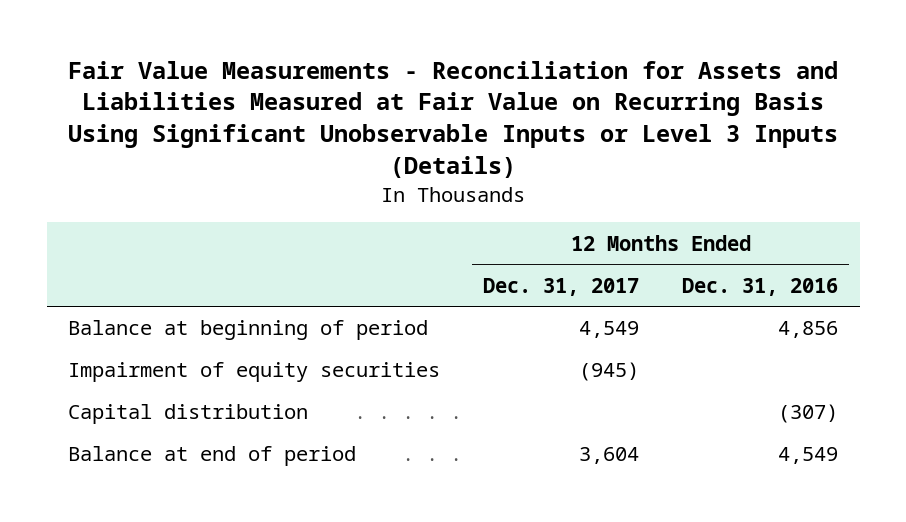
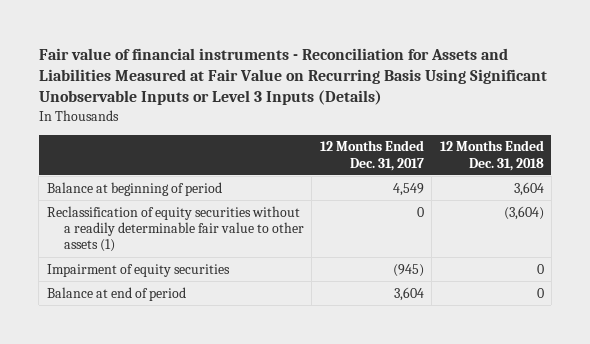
- Fair Value Measurements - Reconciliation for Assets and Liabilities Measured at Fair Value on Recurring Basis Using Significant Unobservable Inputs or Level 3 Inputs (Details)
+ Fair value of financial instruments - Reconciliation for Assets and Liabilities Measured at Fair Value on Recurring Basis Using Significant Unobservable Inputs or Level 3 Inputs (Details)
- | 12 Months Ended Dec. 31, 2017 | 12 Months Ended Dec. 31, 2016
+ | 12 Months Ended Dec. 31, 2017 | 12 Months Ended Dec. 31, 2018
+ Reclassification of equity securities without a readily determinable fair value to other assets (1) | 0 | (3,604)
- Capital distribution | | (307)

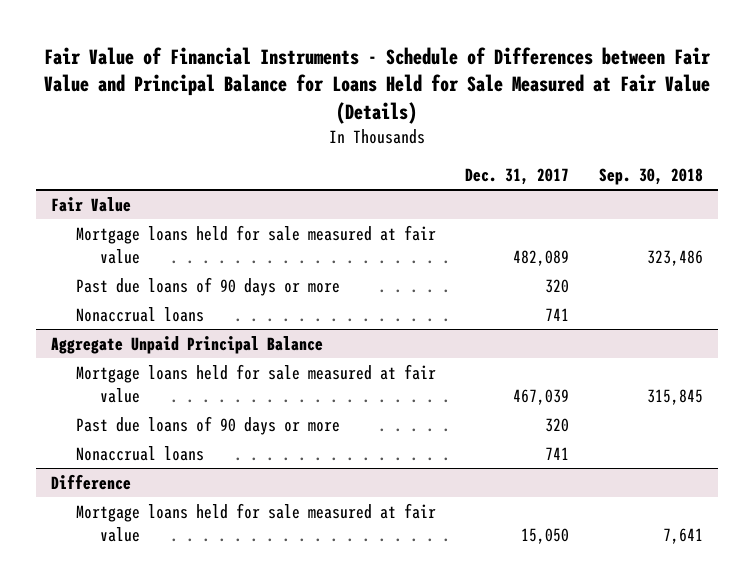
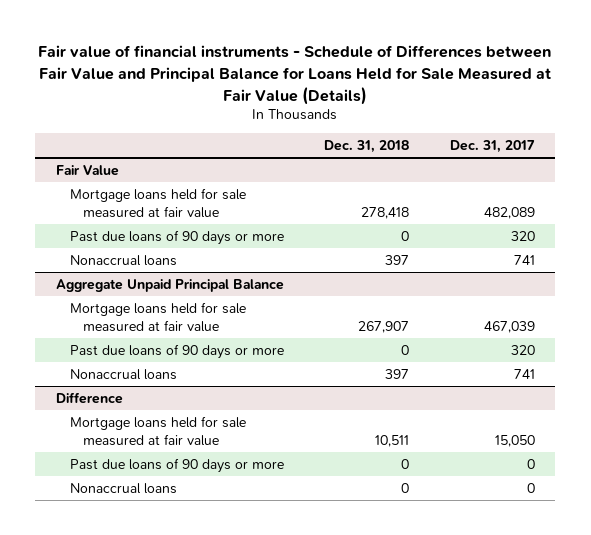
- Fair Value of Financial Instruments - Schedule of Differences between Fair Value and Principal Balance for Loans Held for Sale Measured at Fair Value (Details)
+ Fair value of financial instruments - Schedule of Differences between Fair Value and Principal Balance for Loans Held for Sale Measured at Fair Value (Details)
- | Dec. 31, 2017 | Sep. 30, 2018
+ | Dec. 31, 2018 | Dec. 31, 2017
@ Difference
+ Past due loans of 90 days or more | 0 | 0
+ Nonaccrual loans | 0 | 0

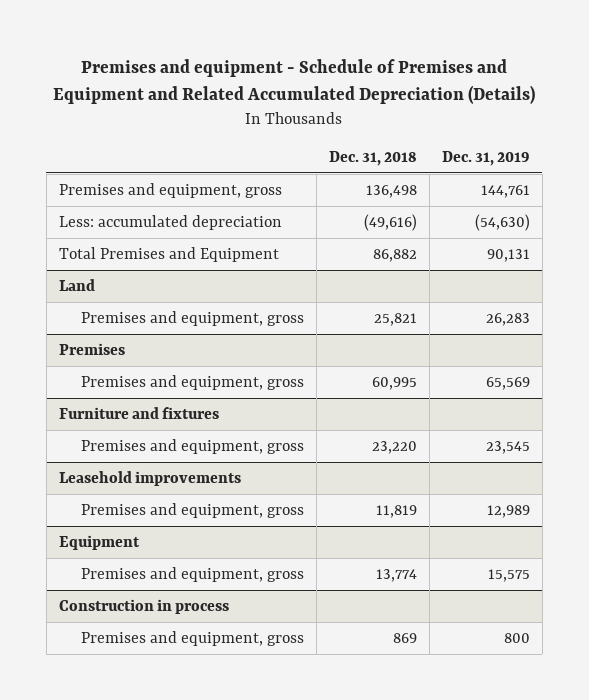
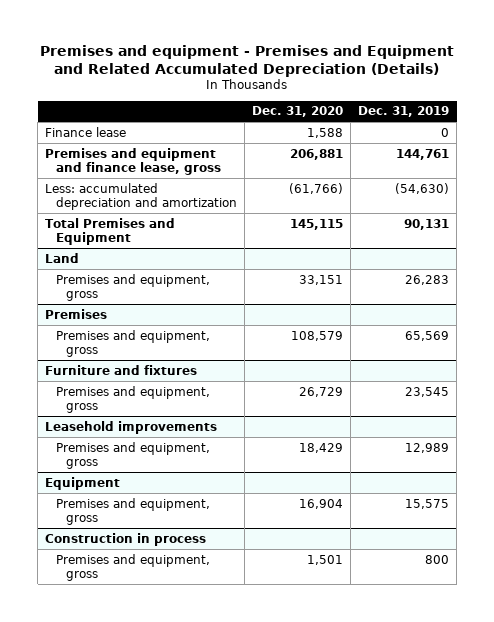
- Premises and equipment - Schedule of Premises and Equipment and Related Accumulated Depreciation (Details)
+ Premises and equipment - Premises and Equipment and Related Accumulated Depreciation (Details)
- | Dec. 31, 2018 | Dec. 31, 2019
+ | Dec. 31, 2020 | Dec. 31, 2019
- Premises and equipment, gross | 136,498 | 144,761
- Less: accumulated depreciation | (49,616) | (54,630)
+ Finance lease | 1,588 | 0
+ Premises and equipment and finance lease, gross | 206,881 | 144,761
+ Less: accumulated depreciation and amortization | (61,766) | (54,630)

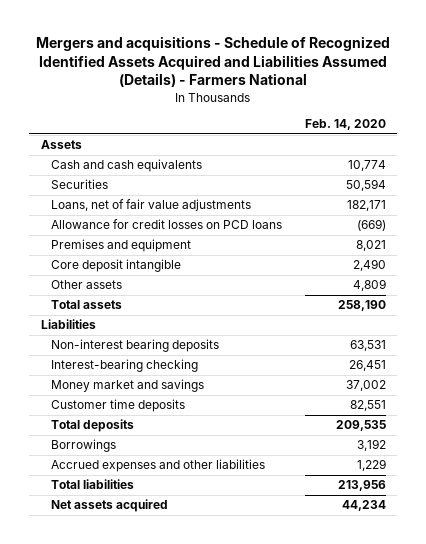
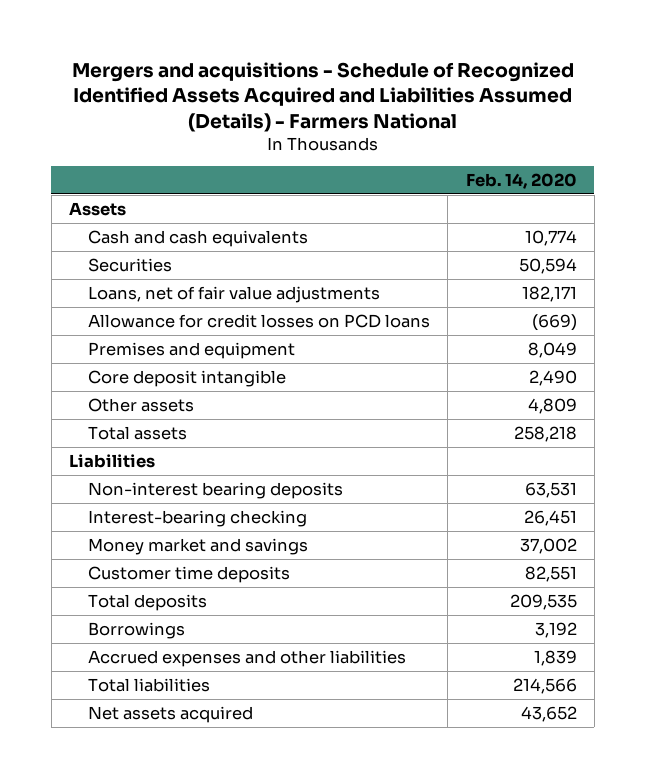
- Premises and equipment | 8,021
+ Premises and equipment | 8,049
- Total assets | 258,190
+ Total assets | 258,218
- Accrued expenses and other liabilities | 1,229
- Total liabilities | 213,956
- Net assets acquired | 44,234
+ Accrued expenses and other liabilities | 1,839
+ Total liabilities | 214,566
+ Net assets acquired | 43,652

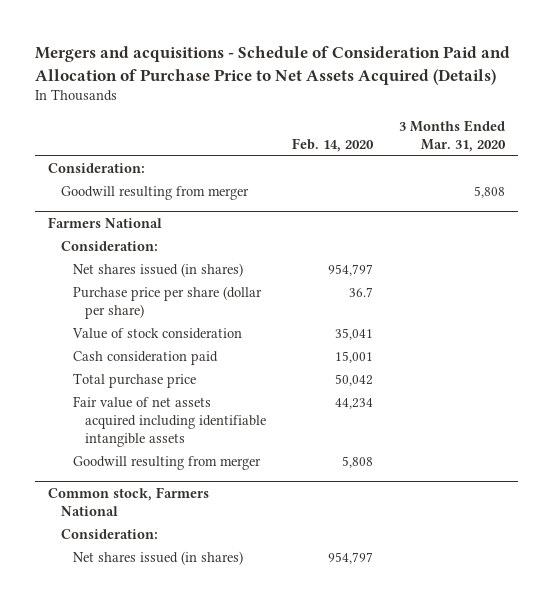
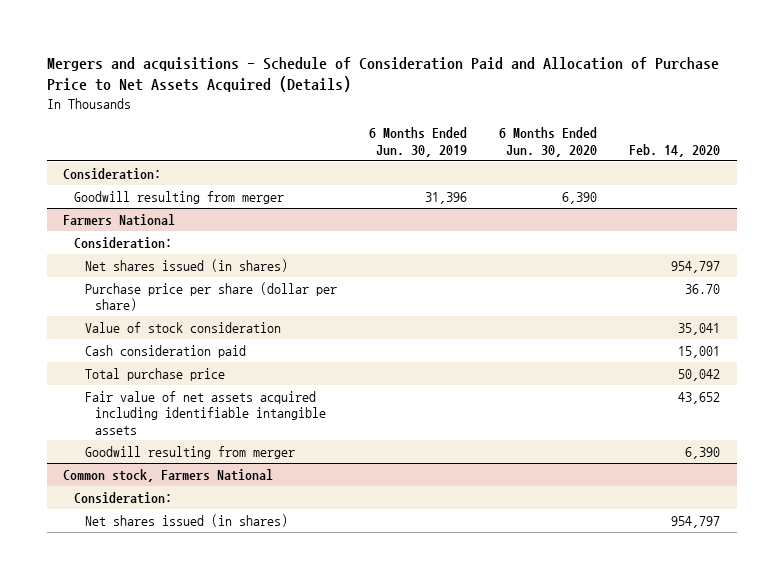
- | Feb. 14, 2020 | 3 Months Ended Mar. 31, 2020
+ | 6 Months Ended Jun. 30, 2019 | 6 Months Ended Jun. 30, 2020 | Feb. 14, 2020
@ Farmers National
- Purchase price per share (dollar per share) | 36.7 |
+ Purchase price per share (dollar per share) | | | 36.70
- Fair value of net assets acquired including identifiable intangible assets | 44,234 |
- Goodwill resulting from merger | 5,808 |
+ Fair value of net assets acquired including identifiable intangible assets | | | 43,652
+ Goodwill resulting from merger | | | 6,390

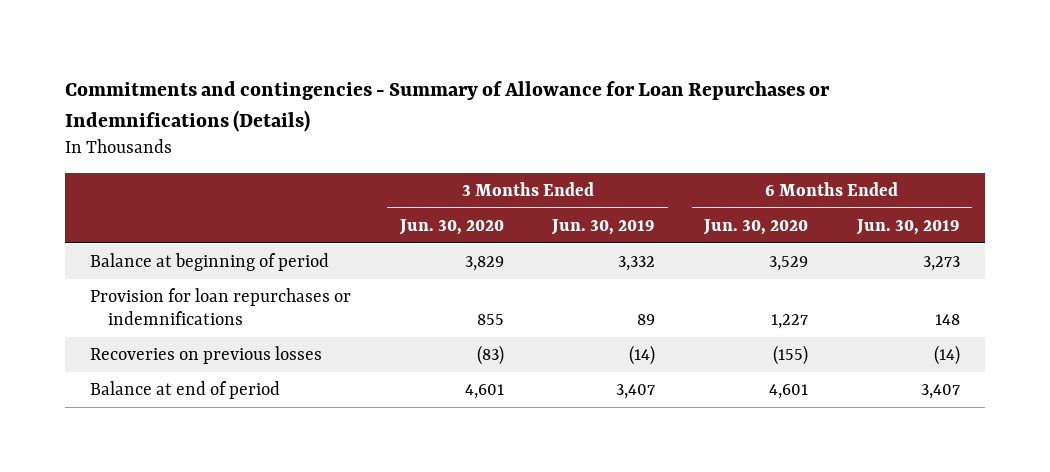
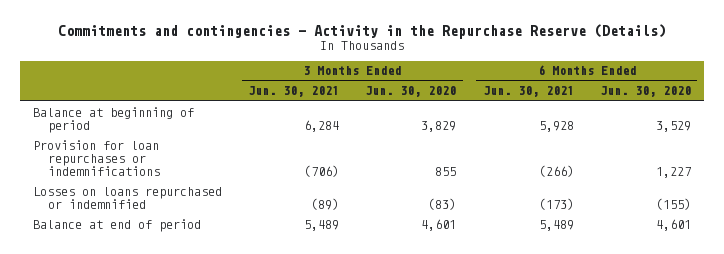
- Commitments and contingencies - Summary of Allowance for Loan Repurchases or Indemnifications (Details)
+ Commitments and contingencies - Activity in the Repurchase Reserve (Details)
- | 3 Months Ended Jun. 30, 2020 | 3 Months Ended Jun. 30, 2019 | 6 Months Ended Jun. 30, 2020 | 6 Months Ended Jun. 30, 2019
+ | 3 Months Ended Jun. 30, 2021 | 3 Months Ended Jun. 30, 2020 | 6 Months Ended Jun. 30, 2021 | 6 Months Ended Jun. 30, 2020
- Recoveries on previous losses | (83) | (14) | (155) | (14)
+ Losses on loans repurchased or indemnified | (89) | (83) | (173) | (155)

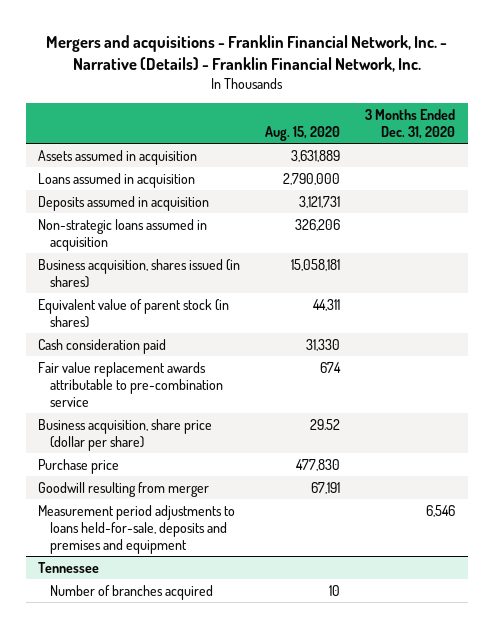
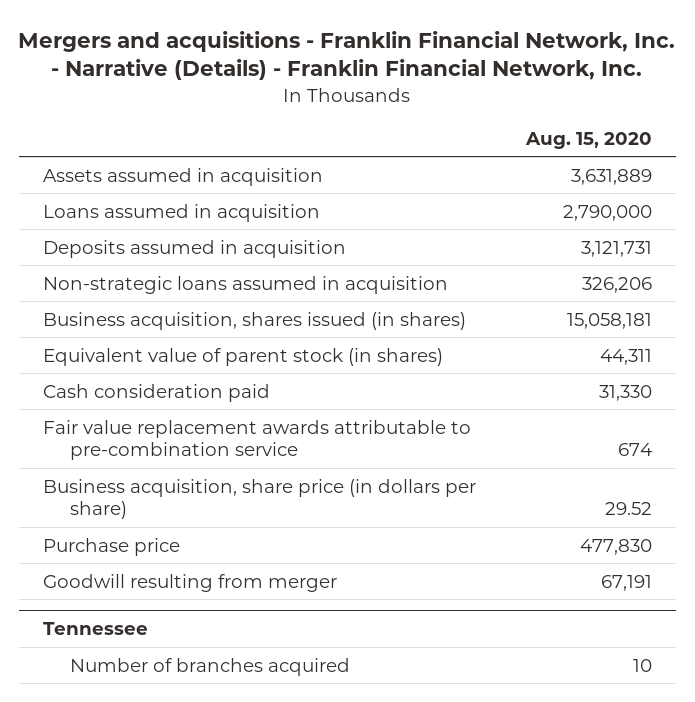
- | Aug. 15, 2020 | 3 Months Ended Dec. 31, 2020
+ | Aug. 15, 2020
- Business acquisition, share price (dollar per share) | 29.52 |
+ Business acquisition, share price (in dollars per share) | 29.52
- Measurement period adjustments to loans held-for-sale, deposits and premises and equipment | | 6,546

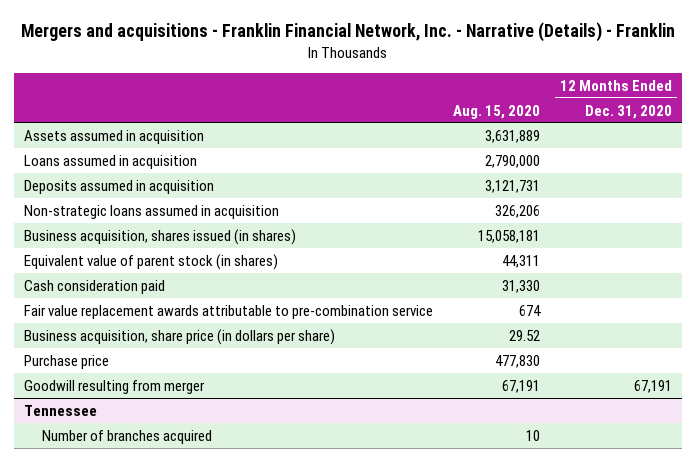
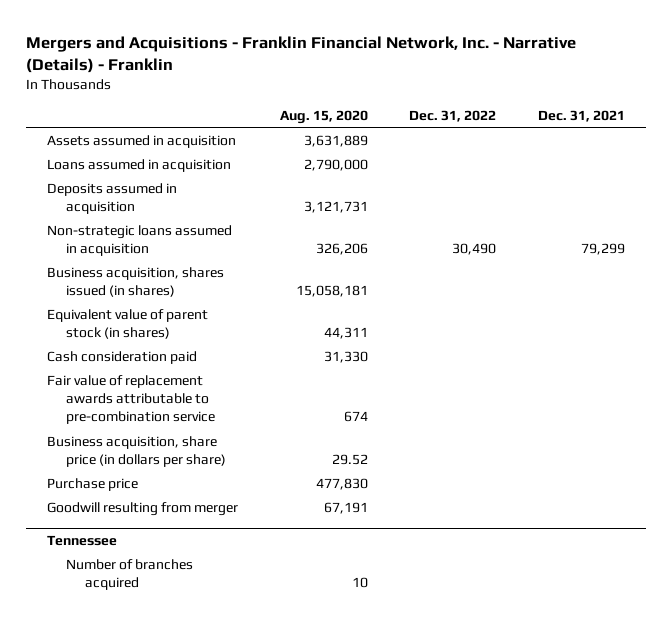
- Mergers and acquisitions - Franklin Financial Network, Inc. - Narrative (Details) - Franklin
+ Mergers and Acquisitions - Franklin Financial Network, Inc. - Narrative (Details) - Franklin
- | Aug. 15, 2020 | 12 Months Ended Dec. 31, 2020
+ | Aug. 15, 2020 | Dec. 31, 2022 | Dec. 31, 2021
- Fair value replacement awards attributable to pre-combination service | 674 |
+ Fair value of replacement awards attributable to pre-combination service | 674 | |

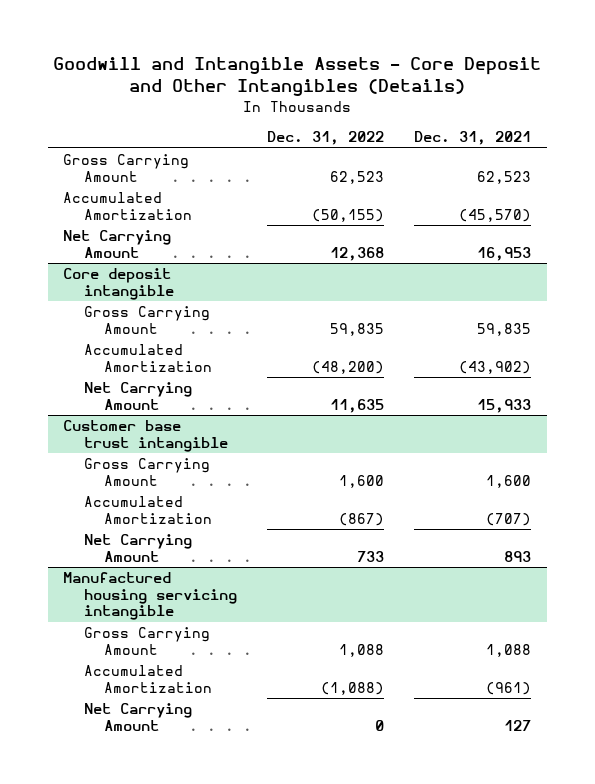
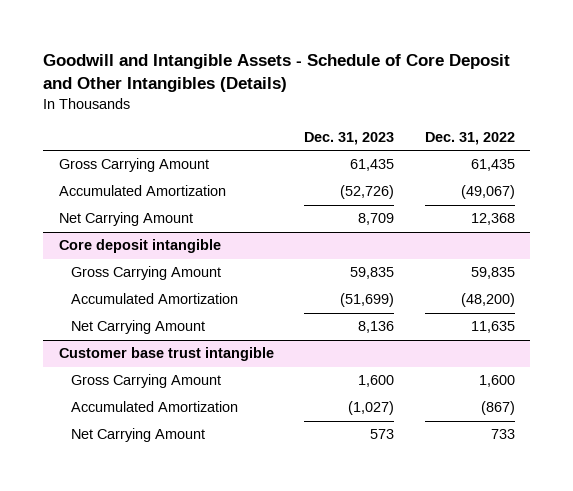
- Goodwill and Intangible Assets - Core Deposit and Other Intangibles (Details)
+ Goodwill and Intangible Assets - Schedule of Core Deposit and Other Intangibles (Details)
- | Dec. 31, 2022 | Dec. 31, 2021
+ | Dec. 31, 2023 | Dec. 31, 2022
- Gross Carrying Amount | 62,523 | 62,523
- Accumulated Amortization | (50,155) | (45,570)
+ Gross Carrying Amount | 61,435 | 61,435
+ Accumulated Amortization | (52,726) | (49,067)
- Manufactured housing servicing intangible
- Gross Carrying Amount | 1,088 | 1,088
- Accumulated Amortization | (1,088) | (961)
- Net Carrying Amount | 0 | 127

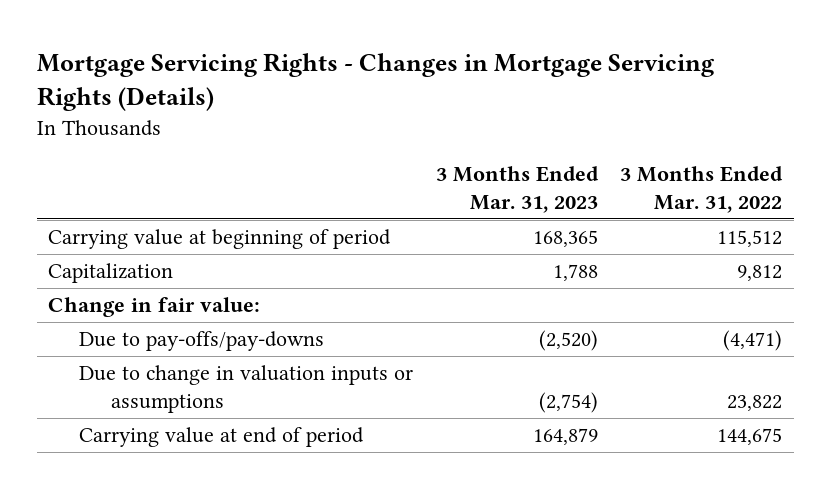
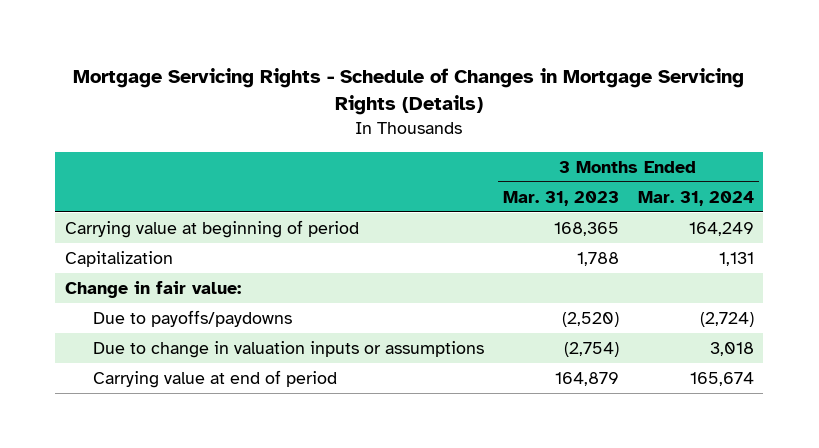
- Mortgage Servicing Rights - Changes in Mortgage Servicing Rights (Details)
+ Mortgage Servicing Rights - Schedule of Changes in Mortgage Servicing Rights (Details)
- | 3 Months Ended Mar. 31, 2023 | 3 Months Ended Mar. 31, 2022
+ | 3 Months Ended Mar. 31, 2023 | 3 Months Ended Mar. 31, 2024
- Due to pay-offs/pay-downs | (2,520) | (4,471)
+ Due to payoffs/paydowns | (2,520) | (2,724)

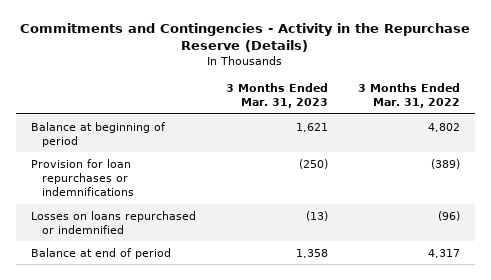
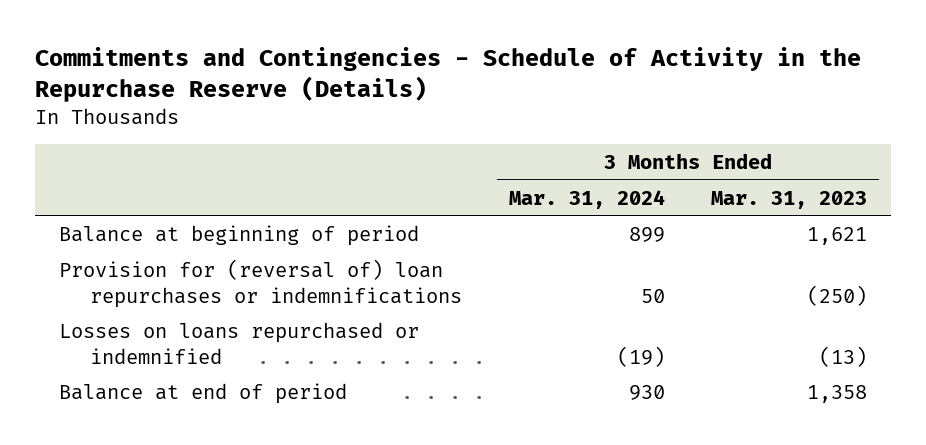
- Commitments and Contingencies - Activity in the Repurchase Reserve (Details)
+ Commitments and Contingencies - Schedule of Activity in the Repurchase Reserve (Details)
- | 3 Months Ended Mar. 31, 2023 | 3 Months Ended Mar. 31, 2022
+ | 3 Months Ended Mar. 31, 2024 | 3 Months Ended Mar. 31, 2023
- Provision for loan repurchases or indemnifications | (250) | (389)
+ Provision for (reversal of) loan repurchases or indemnifications | 50 | (250)

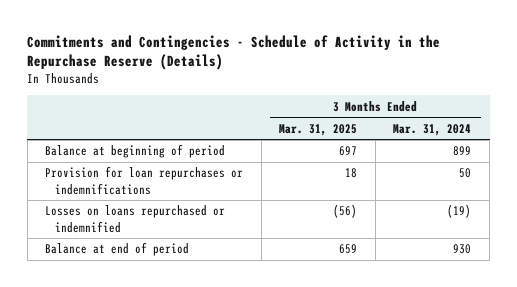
- | 3 Months Ended Mar. 31, 2024 | 3 Months Ended Mar. 31, 2023
+ | 3 Months Ended Mar. 31, 2025 | 3 Months Ended Mar. 31, 2024
- Provision for (reversal of) loan repurchases or indemnifications | 50 | (250)
+ Provision for loan repurchases or indemnifications | 18 | 50

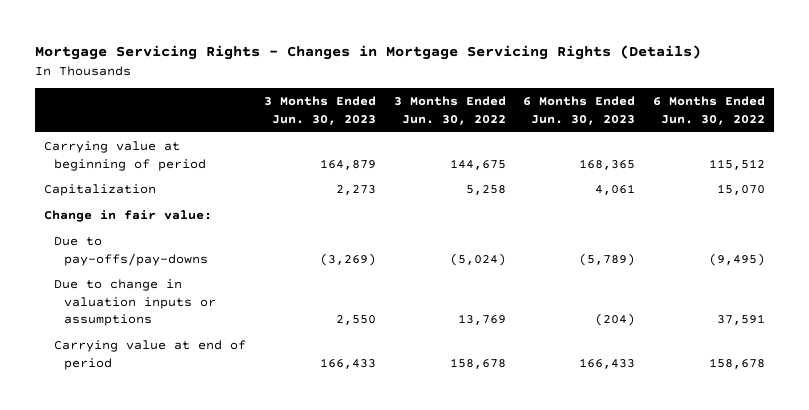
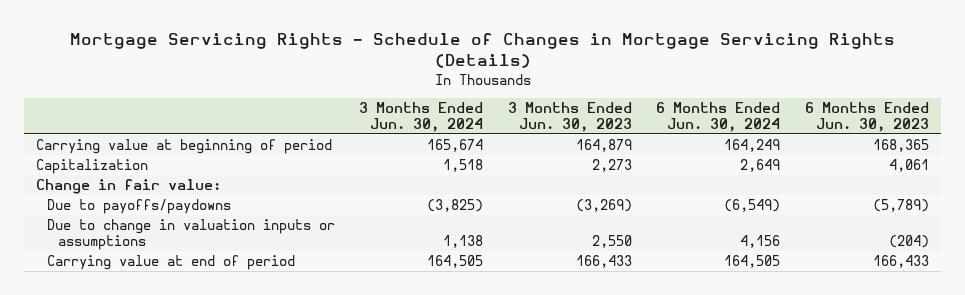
- Mortgage Servicing Rights - Changes in Mortgage Servicing Rights (Details)
+ Mortgage Servicing Rights - Schedule of Changes in Mortgage Servicing Rights (Details)
- | 3 Months Ended Jun. 30, 2023 | 3 Months Ended Jun. 30, 2022 | 6 Months Ended Jun. 30, 2023 | 6 Months Ended Jun. 30, 2022
+ | 3 Months Ended Jun. 30, 2024 | 3 Months Ended Jun. 30, 2023 | 6 Months Ended Jun. 30, 2024 | 6 Months Ended Jun. 30, 2023
- Due to pay-offs/pay-downs | (3,269) | (5,024) | (5,789) | (9,495)
+ Due to payoffs/paydowns | (3,825) | (3,269) | (6,549) | (5,789)

